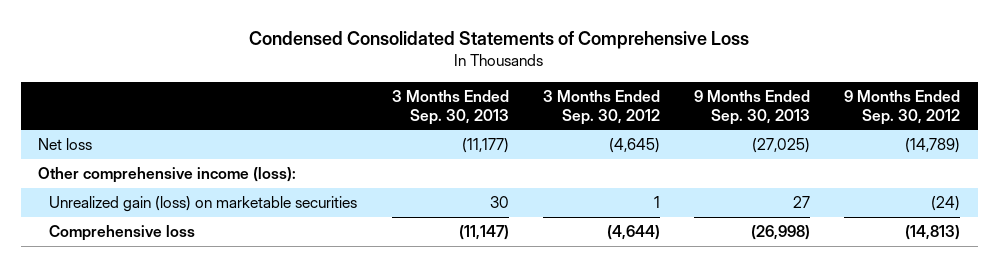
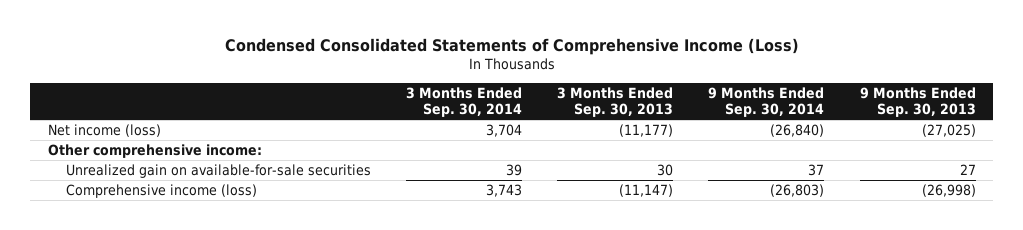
- Condensed Consolidated Statements of Comprehensive Loss
+ Condensed Consolidated Statements of Comprehensive Income (Loss)
- | 3 Months Ended Sep. 30, 2013 | 3 Months Ended Sep. 30, 2012 | 9 Months Ended Sep. 30, 2013 | 9 Months Ended Sep. 30, 2012
+ | 3 Months Ended Sep. 30, 2014 | 3 Months Ended Sep. 30, 2013 | 9 Months Ended Sep. 30, 2014 | 9 Months Ended Sep. 30, 2013
- Net loss | (11,177) | (4,645) | (27,025) | (14,789)
- Other comprehensive income (loss):
- Unrealized gain (loss) on marketable securities | 30 | 1 | 27 | (24)
- Comprehensive loss | (11,147) | (4,644) | (26,998) | (14,813)
+ Net income (loss) | 3,704 | (11,177) | (26,840) | (27,025)
+ Other comprehensive income:
+ Unrealized gain on available-for-sale securities | 39 | 30 | 37 | 27
+ Comprehensive income (loss) | 3,743 | (11,147) | (26,803) | (26,998)

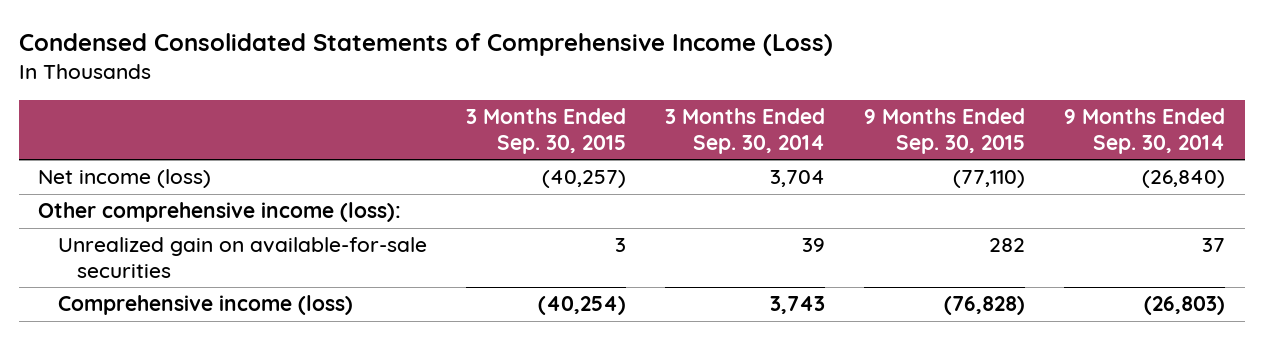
- | 3 Months Ended Sep. 30, 2014 | 3 Months Ended Sep. 30, 2013 | 9 Months Ended Sep. 30, 2014 | 9 Months Ended Sep. 30, 2013
+ | 3 Months Ended Sep. 30, 2015 | 3 Months Ended Sep. 30, 2014 | 9 Months Ended Sep. 30, 2015 | 9 Months Ended Sep. 30, 2014
- Other comprehensive income:
+ Other comprehensive income (loss):

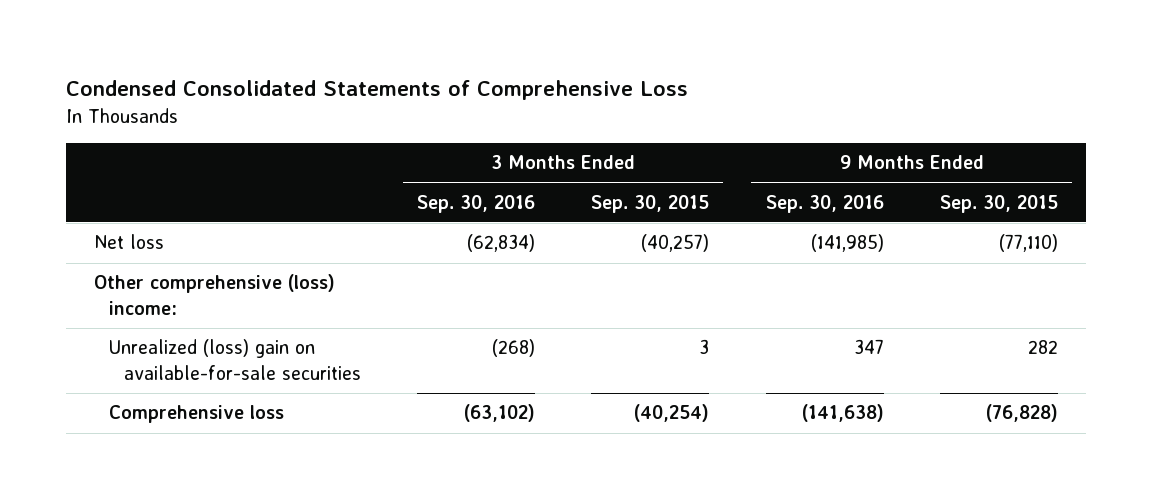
- Condensed Consolidated Statements of Comprehensive Income (Loss)
+ Condensed Consolidated Statements of Comprehensive Loss
- | 3 Months Ended Sep. 30, 2015 | 3 Months Ended Sep. 30, 2014 | 9 Months Ended Sep. 30, 2015 | 9 Months Ended Sep. 30, 2014
+ | 3 Months Ended Sep. 30, 2016 | 3 Months Ended Sep. 30, 2015 | 9 Months Ended Sep. 30, 2016 | 9 Months Ended Sep. 30, 2015
- Net income (loss) | (40,257) | 3,704 | (77,110) | (26,840)
- Other comprehensive income (loss):
- Unrealized gain on available-for-sale securities | 3 | 39 | 282 | 37
- Comprehensive income (loss) | (40,254) | 3,743 | (76,828) | (26,803)
+ Net loss | (62,834) | (40,257) | (141,985) | (77,110)
+ Other comprehensive (loss) income:
+ Unrealized (loss) gain on available-for-sale securities | (268) | 3 | 347 | 282
+ Comprehensive loss | (63,102) | (40,254) | (141,638) | (76,828)

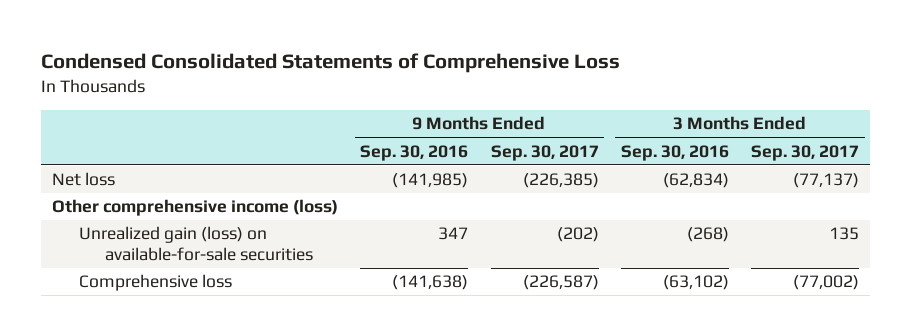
- | 3 Months Ended Sep. 30, 2016 | 3 Months Ended Sep. 30, 2015 | 9 Months Ended Sep. 30, 2016 | 9 Months Ended Sep. 30, 2015
+ | 9 Months Ended Sep. 30, 2016 | 9 Months Ended Sep. 30, 2017 | 3 Months Ended Sep. 30, 2016 | 3 Months Ended Sep. 30, 2017
- Other comprehensive (loss) income:
- Unrealized (loss) gain on available-for-sale securities | (268) | 3 | 347 | 282
+ Other comprehensive income (loss)
+ Unrealized gain (loss) on available-for-sale securities | 347 | (202) | (268) | 135

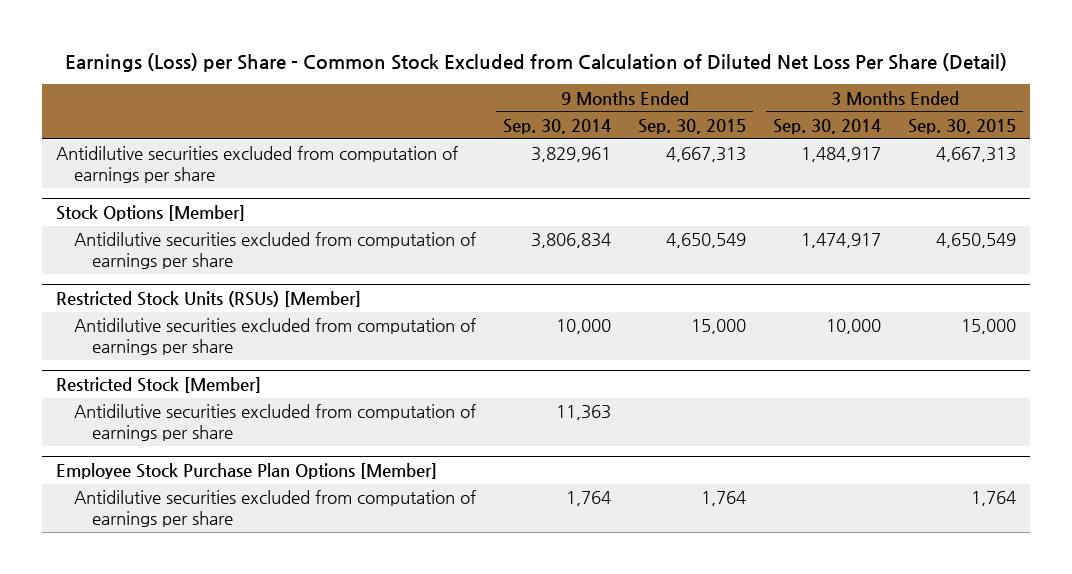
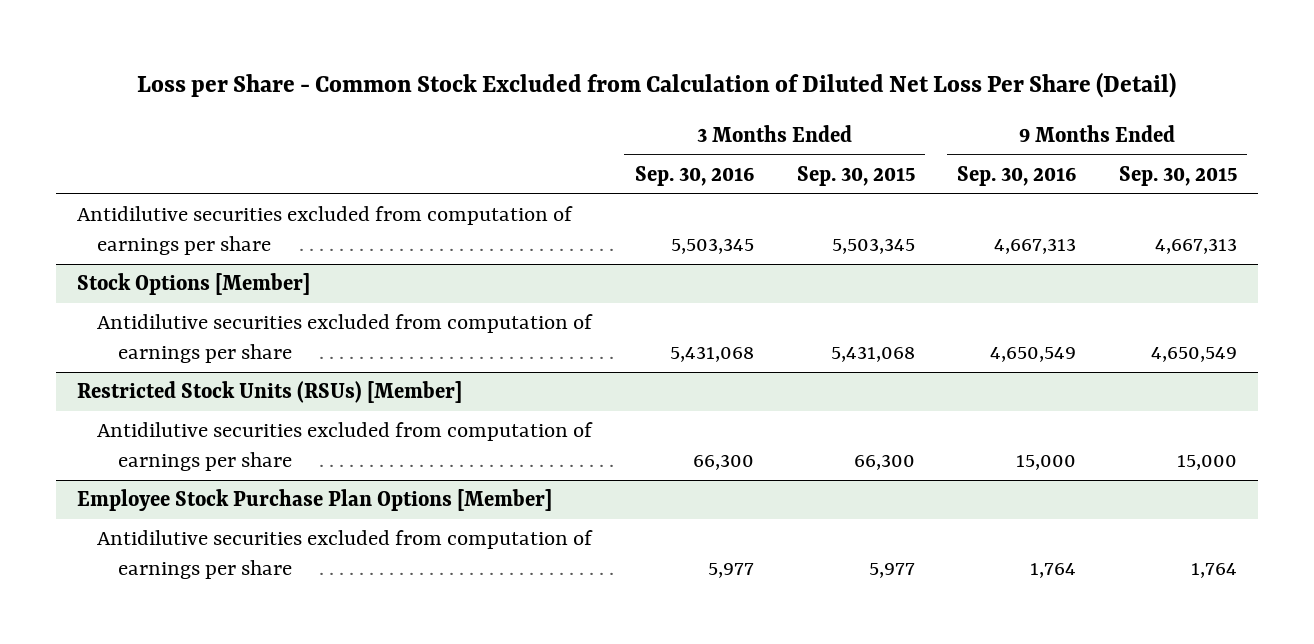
- Earnings (Loss) per Share - Common Stock Excluded from Calculation of Diluted Net Loss Per Share (Detail)
+ Loss per Share - Common Stock Excluded from Calculation of Diluted Net Loss Per Share (Detail)
- | 9 Months Ended Sep. 30, 2014 | 9 Months Ended Sep. 30, 2015 | 3 Months Ended Sep. 30, 2014 | 3 Months Ended Sep. 30, 2015
+ | 3 Months Ended Sep. 30, 2016 | 3 Months Ended Sep. 30, 2015 | 9 Months Ended Sep. 30, 2016 | 9 Months Ended Sep. 30, 2015
- Antidilutive securities excluded from computation of earnings per share | 3,829,961 | 4,667,313 | 1,484,917 | 4,667,313
+ Antidilutive securities excluded from computation of earnings per share | 5,503,345 | 5,503,345 | 4,667,313 | 4,667,313
@ Stock Options [Member]
- Antidilutive securities excluded from computation of earnings per share | 3,806,834 | 4,650,549 | 1,474,917 | 4,650,549
+ Antidilutive securities excluded from computation of earnings per share | 5,431,068 | 5,431,068 | 4,650,549 | 4,650,549
@ Restricted Stock Units (RSUs) [Member]
- Antidilutive securities excluded from computation of earnings per share | 10,000 | 15,000 | 10,000 | 15,000
- Restricted Stock [Member]
- Antidilutive securities excluded from computation of earnings per share | 11,363 | | |
@ Restricted Stock Units (RSUs) [Member]
+ Antidilutive securities excluded from computation of earnings per share | 66,300 | 66,300 | 15,000 | 15,000
@ Employee Stock Purchase Plan Options [Member]
- Antidilutive securities excluded from computation of earnings per share | 1,764 | 1,764 | | 1,764
+ Antidilutive securities excluded from computation of earnings per share | 5,977 | 5,977 | 1,764 | 1,764

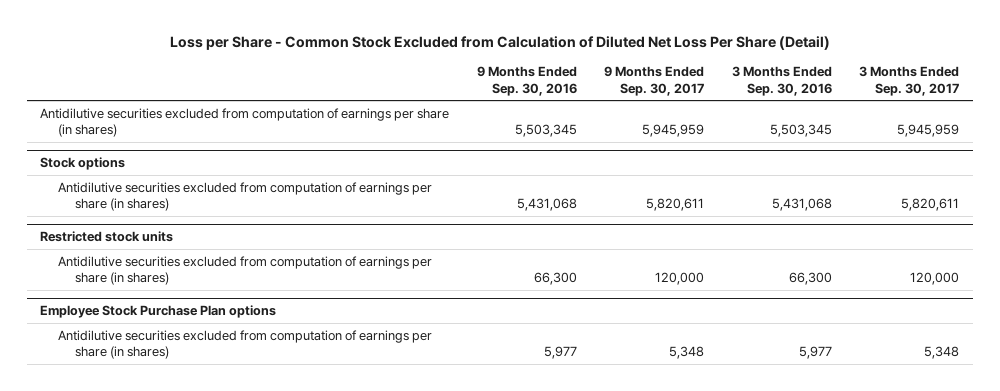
- | 3 Months Ended Sep. 30, 2016 | 3 Months Ended Sep. 30, 2015 | 9 Months Ended Sep. 30, 2016 | 9 Months Ended Sep. 30, 2015
+ | 9 Months Ended Sep. 30, 2016 | 9 Months Ended Sep. 30, 2017 | 3 Months Ended Sep. 30, 2016 | 3 Months Ended Sep. 30, 2017
- Antidilutive securities excluded from computation of earnings per share | 5,503,345 | 5,503,345 | 4,667,313 | 4,667,313
- Stock Options [Member]
- Antidilutive securities excluded from computation of earnings per share | 5,431,068 | 5,431,068 | 4,650,549 | 4,650,549
- Restricted Stock Units (RSUs) [Member]
- Antidilutive securities excluded from computation of earnings per share | 66,300 | 66,300 | 15,000 | 15,000
- Employee Stock Purchase Plan Options [Member]
- Antidilutive securities excluded from computation of earnings per share | 5,977 | 5,977 | 1,764 | 1,764
+ Antidilutive securities excluded from computation of earnings per share (in shares) | 5,503,345 | 5,945,959 | 5,503,345 | 5,945,959
+ Stock options
+ Antidilutive securities excluded from computation of earnings per share (in shares) | 5,431,068 | 5,820,611 | 5,431,068 | 5,820,611
+ Restricted stock units
+ Antidilutive securities excluded from computation of earnings per share (in shares) | 66,300 | 120,000 | 66,300 | 120,000
+ Employee Stock Purchase Plan options
+ Antidilutive securities excluded from computation of earnings per share (in shares) | 5,977 | 5,348 | 5,977 | 5,348

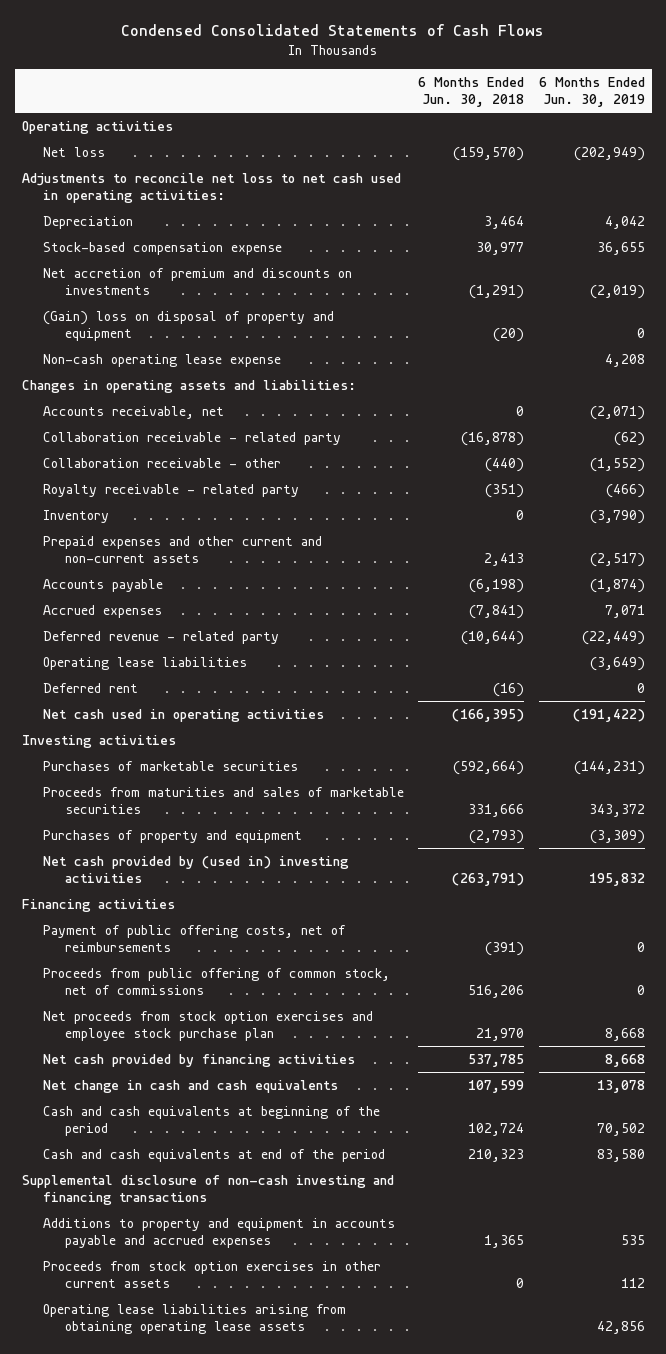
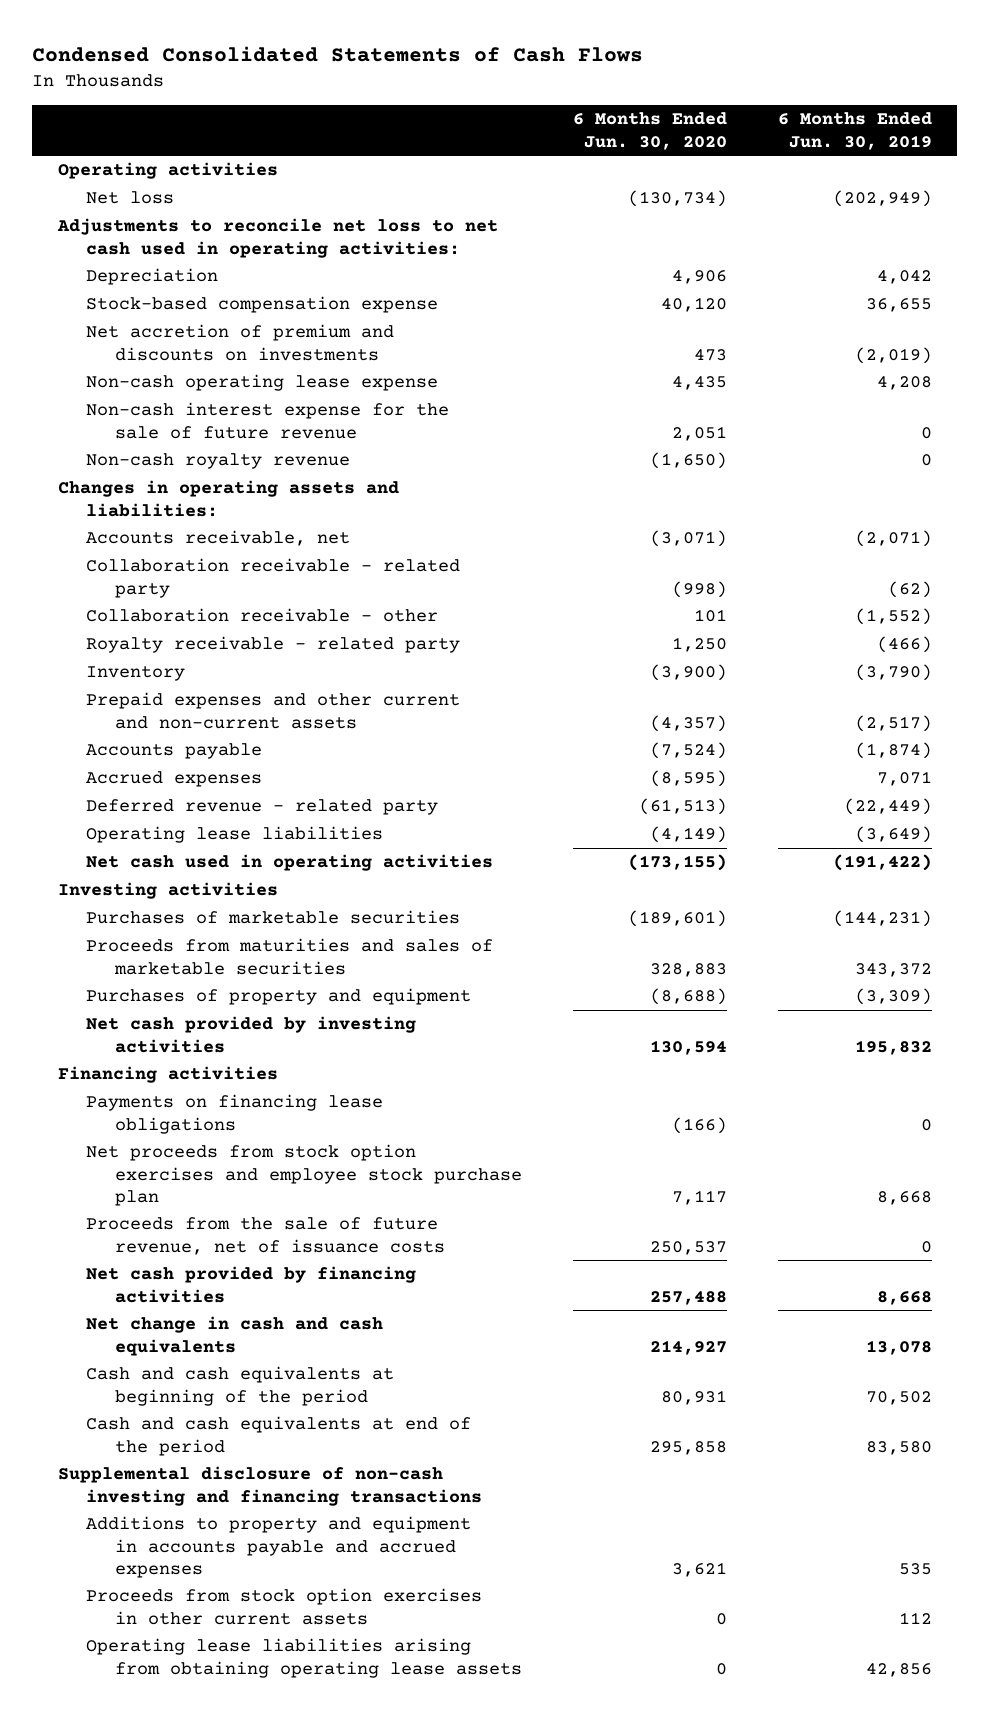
- | 6 Months Ended Jun. 30, 2018 | 6 Months Ended Jun. 30, 2019
+ | 6 Months Ended Jun. 30, 2020 | 6 Months Ended Jun. 30, 2019
- (Gain) loss on disposal of property and equipment | (20) | 0
+ Non-cash interest expense for the sale of future revenue | 2,051 | 0
+ Non-cash royalty revenue | (1,650) | 0
- Deferred rent | (16) | 0
- Net cash provided by (used in) investing activities | (263,791) | 195,832
+ Net cash provided by investing activities | 130,594 | 195,832
- Payment of public offering costs, net of reimbursements | (391) | 0
- Proceeds from public offering of common stock, net of commissions | 516,206 | 0
+ Payments on financing lease obligations | (166) | 0
+ Proceeds from the sale of future revenue, net of issuance costs | 250,537 | 0

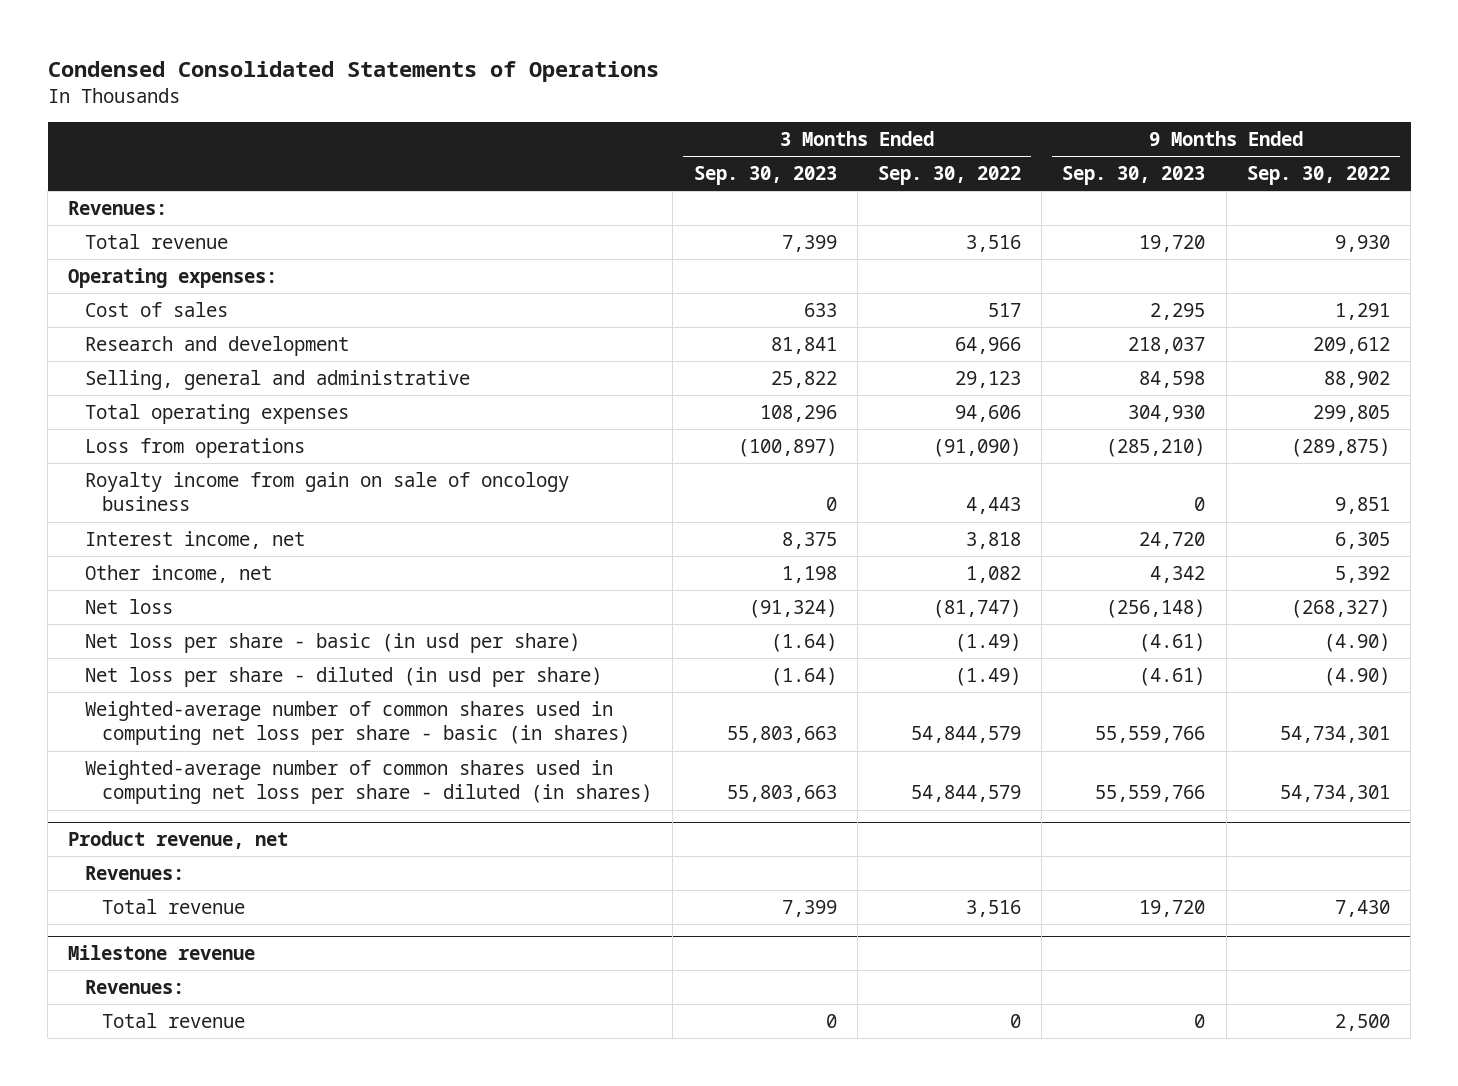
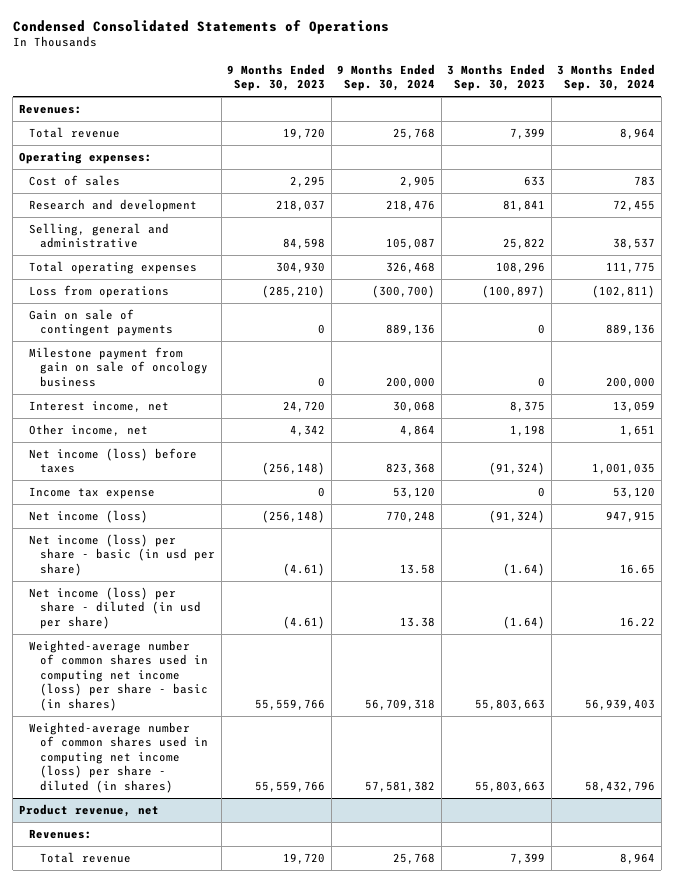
- | 3 Months Ended Sep. 30, 2023 | 3 Months Ended Sep. 30, 2022 | 9 Months Ended Sep. 30, 2023 | 9 Months Ended Sep. 30, 2022
+ | 9 Months Ended Sep. 30, 2023 | 9 Months Ended Sep. 30, 2024 | 3 Months Ended Sep. 30, 2023 | 3 Months Ended Sep. 30, 2024
- Royalty income from gain on sale of oncology business | 0 | 4,443 | 0 | 9,851
+ Gain on sale of contingent payments | 0 | 889,136 | 0 | 889,136
+ Milestone payment from gain on sale of oncology business | 0 | 200,000 | 0 | 200,000
- Net loss | (91,324) | (81,747) | (256,148) | (268,327)
- Net loss per share - basic (in usd per share) | (1.64) | (1.49) | (4.61) | (4.90)
- Net loss per share - diluted (in usd per share) | (1.64) | (1.49) | (4.61) | (4.90)
- Weighted-average number of common shares used in computing net loss per share - basic (in shares) | 55,803,663 | 54,844,579 | 55,559,766 | 54,734,301
- Weighted-average number of common shares used in computing net loss per share - diluted (in shares) | 55,803,663 | 54,844,579 | 55,559,766 | 54,734,301
+ Net income (loss) before taxes | (256,148) | 823,368 | (91,324) | 1,001,035
+ Income tax expense | 0 | 53,120 | 0 | 53,120
+ Net income (loss) | (256,148) | 770,248 | (91,324) | 947,915
+ Net income (loss) per share - basic (in usd per share) | (4.61) | 13.58 | (1.64) | 16.65
+ Net income (loss) per share - diluted (in usd per share) | (4.61) | 13.38 | (1.64) | 16.22
+ Weighted-average number of common shares used in computing net income (loss) per share - basic (in shares) | 55,559,766 | 56,709,318 | 55,803,663 | 56,939,403
+ Weighted-average number of common shares used in computing net income (loss) per share - diluted (in shares) | 55,559,766 | 57,581,382 | 55,803,663 | 58,432,796
- Milestone revenue
- Revenues:
- Total revenue | 0 | 0 | 0 | 2,500

